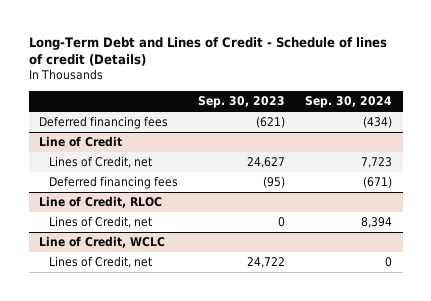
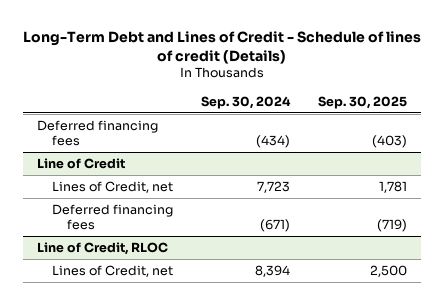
- | Sep. 30, 2023 | Sep. 30, 2024
+ | Sep. 30, 2024 | Sep. 30, 2025
- Line of Credit, WCLC
- Lines of Credit, net | 24,722 | 0

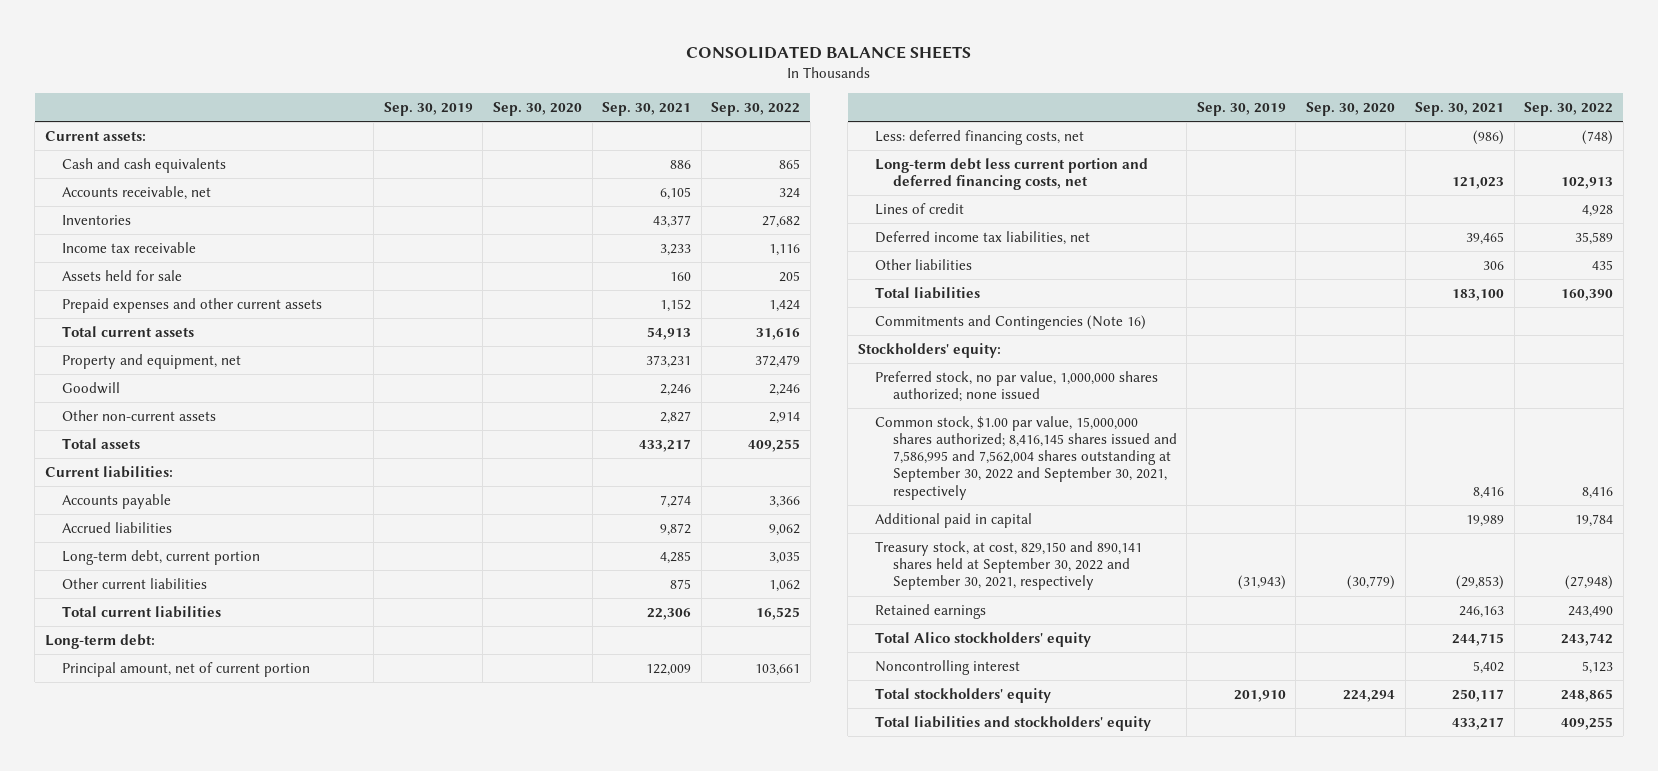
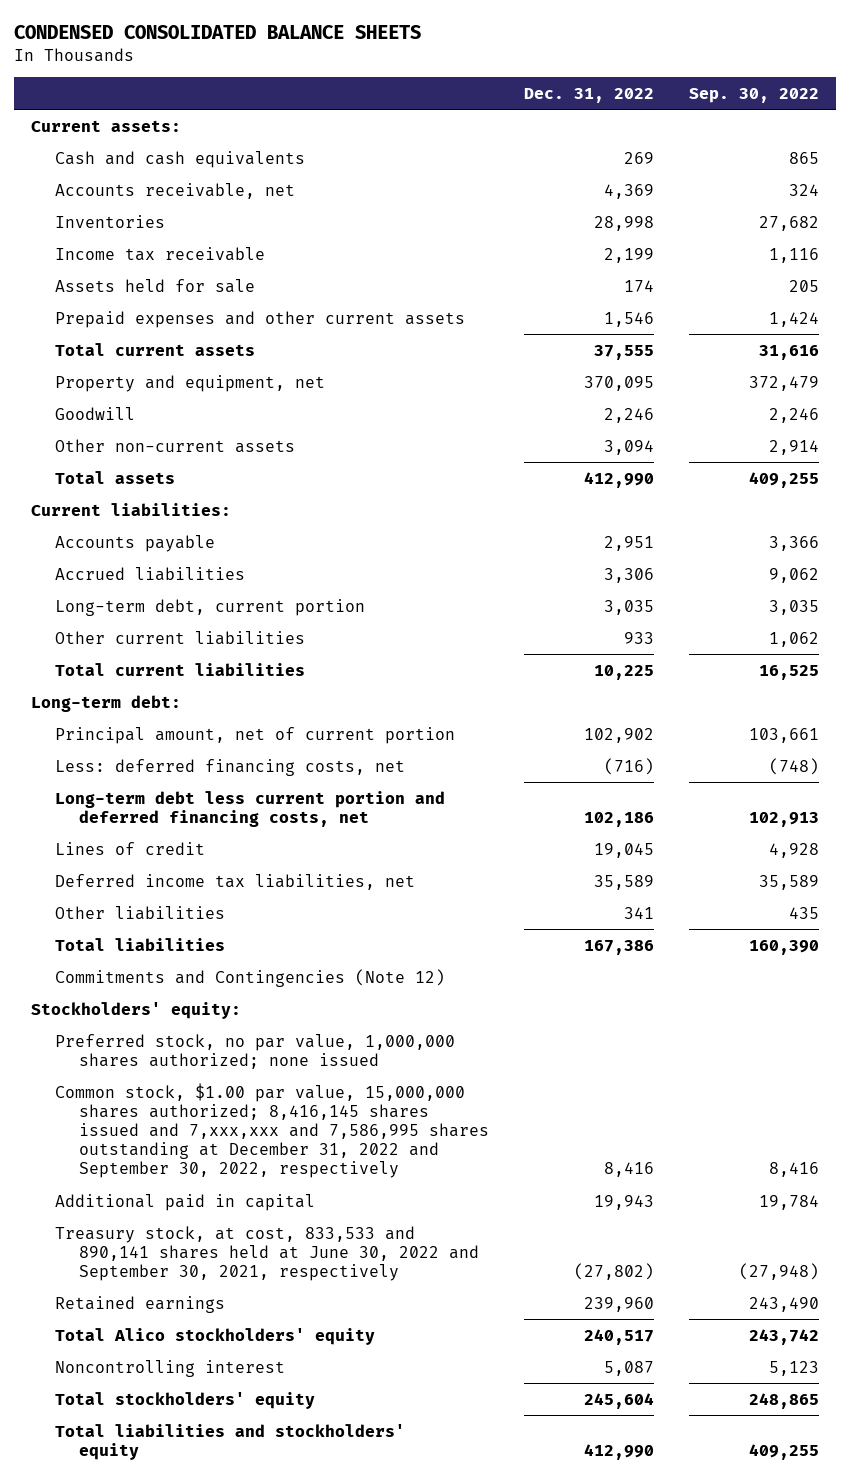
- CONSOLIDATED BALANCE SHEETS
+ CONDENSED CONSOLIDATED BALANCE SHEETS
- | Sep. 30, 2019 | Sep. 30, 2020 | Sep. 30, 2021 | Sep. 30, 2022
+ | Dec. 31, 2022 | Sep. 30, 2022
- Commitments and Contingencies (Note 16)
+ Commitments and Contingencies (Note 12)
- Common stock, $1.00 par value, 15,000,000 shares authorized; 8,416,145 shares issued and 7,586,995 and 7,562,004 shares outstanding at September 30, 2022 and September 30, 2021, respectively | | | 8,416 | 8,416
+ Common stock, $1.00 par value, 15,000,000 shares authorized; 8,416,145 shares issued and 7,xxx,xxx and 7,586,995 shares outstanding at December 31, 2022 and September 30, 2022, respectively | 8,416 | 8,416
- Treasury stock, at cost, 829,150 and 890,141 shares held at September 30, 2022 and September 30, 2021, respectively | (31,943) | (30,779) | (29,853) | (27,948)
+ Treasury stock, at cost, 833,533 and 890,141 shares held at June 30, 2022 and September 30, 2021, respectively | (27,802) | (27,948)

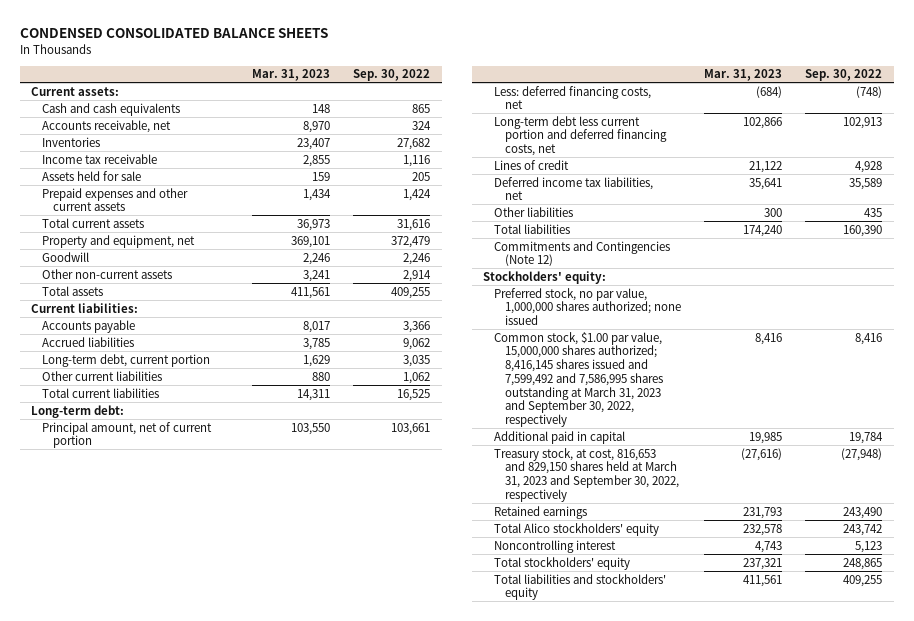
- | Dec. 31, 2022 | Sep. 30, 2022
+ | Mar. 31, 2023 | Sep. 30, 2022
- Common stock, $1.00 par value, 15,000,000 shares authorized; 8,416,145 shares issued and 7,xxx,xxx and 7,586,995 shares outstanding at December 31, 2022 and September 30, 2022, respectively | 8,416 | 8,416
+ Common stock, $1.00 par value, 15,000,000 shares authorized; 8,416,145 shares issued and 7,599,492 and 7,586,995 shares outstanding at March 31, 2023 and September 30, 2022, respectively | 8,416 | 8,416
- Treasury stock, at cost, 833,533 and 890,141 shares held at June 30, 2022 and September 30, 2021, respectively | (27,802) | (27,948)
+ Treasury stock, at cost, 816,653 and 829,150 shares held at March 31, 2023 and September 30, 2022, respectively | (27,616) | (27,948)

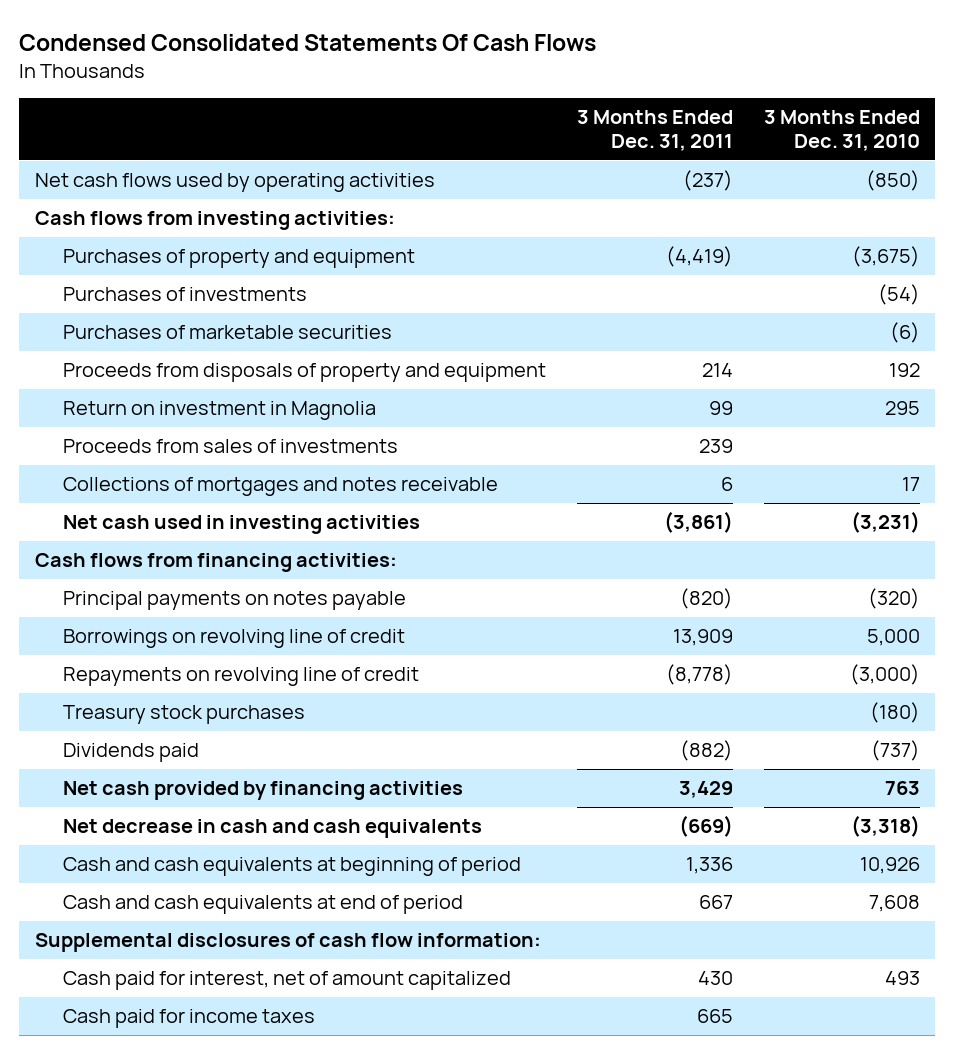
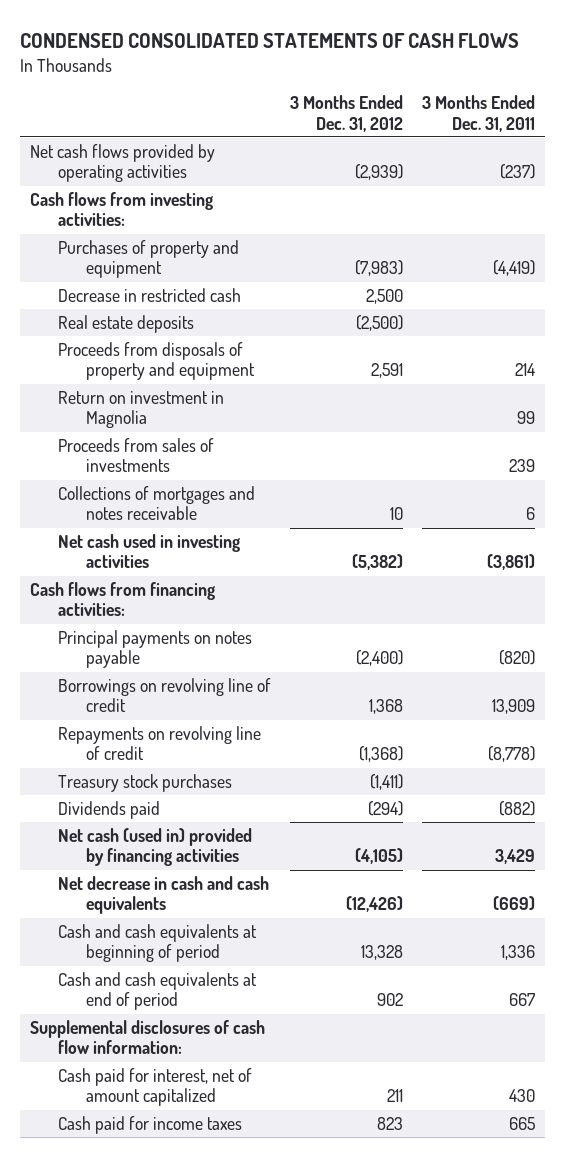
- Condensed Consolidated Statements Of Cash Flows
+ CONDENSED CONSOLIDATED STATEMENTS OF CASH FLOWS
- | 3 Months Ended Dec. 31, 2011 | 3 Months Ended Dec. 31, 2010
+ | 3 Months Ended Dec. 31, 2012 | 3 Months Ended Dec. 31, 2011
- Net cash flows used by operating activities | (237) | (850)
+ Net cash flows provided by operating activities | (2,939) | (237)
- Purchases of investments | | (54)
- Purchases of marketable securities | | (6)
+ Decrease in restricted cash | 2,500 |
+ Real estate deposits | (2,500) |
- Net cash provided by financing activities | 3,429 | 763
+ Net cash (used in) provided by financing activities | (4,105) | 3,429

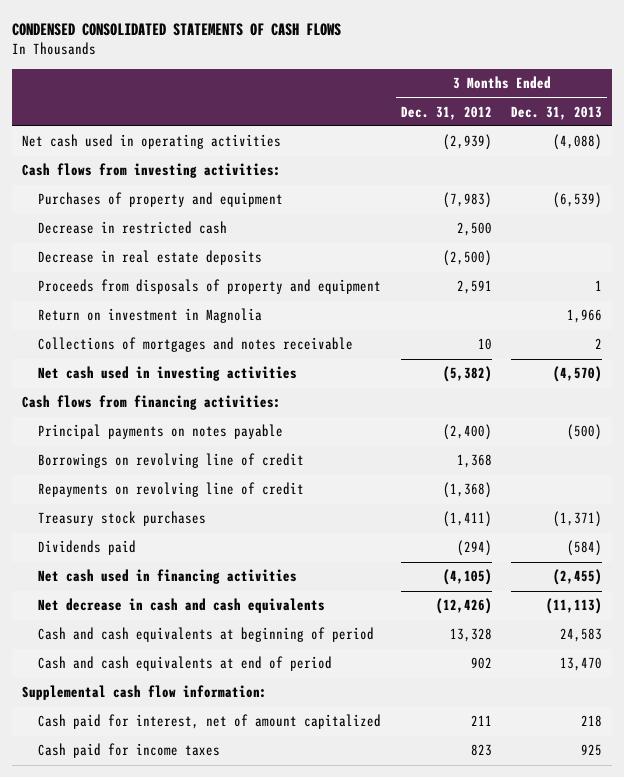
- | 3 Months Ended Dec. 31, 2012 | 3 Months Ended Dec. 31, 2011
+ | 3 Months Ended Dec. 31, 2012 | 3 Months Ended Dec. 31, 2013
- Net cash flows provided by operating activities | (2,939) | (237)
+ Net cash used in operating activities | (2,939) | (4,088)
- Real estate deposits | (2,500) |
+ Decrease in real estate deposits | (2,500) |
- Proceeds from sales of investments | | 239
- Net cash (used in) provided by financing activities | (4,105) | 3,429
+ Net cash used in financing activities | (4,105) | (2,455)
- Supplemental disclosures of cash flow information:
+ Supplemental cash flow information:

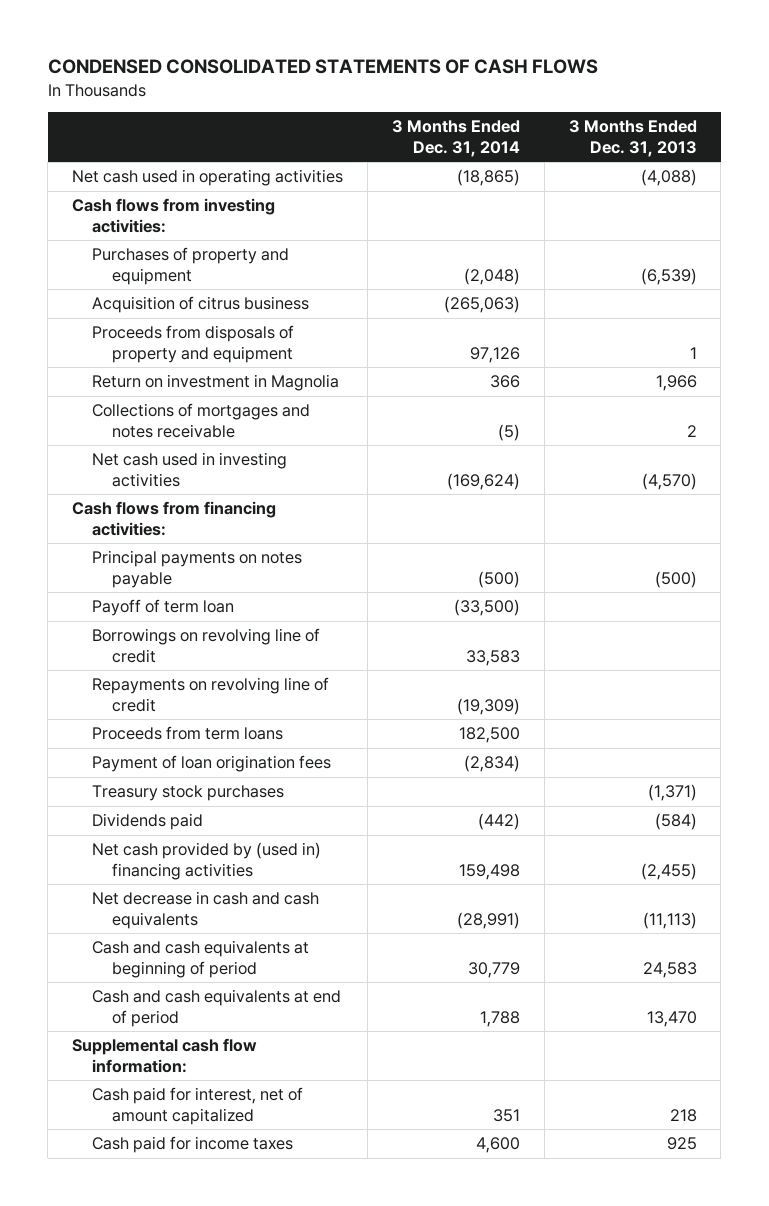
- | 3 Months Ended Dec. 31, 2012 | 3 Months Ended Dec. 31, 2013
+ | 3 Months Ended Dec. 31, 2014 | 3 Months Ended Dec. 31, 2013
- Decrease in restricted cash | 2,500 |
- Decrease in real estate deposits | (2,500) |
+ Acquisition of citrus business | (265,063) |
+ Payoff of term loan | (33,500) |
+ Proceeds from term loans | 182,500 |
+ Payment of loan origination fees | (2,834) |
- Net cash used in financing activities | (4,105) | (2,455)
+ Net cash provided by (used in) financing activities | 159,498 | (2,455)

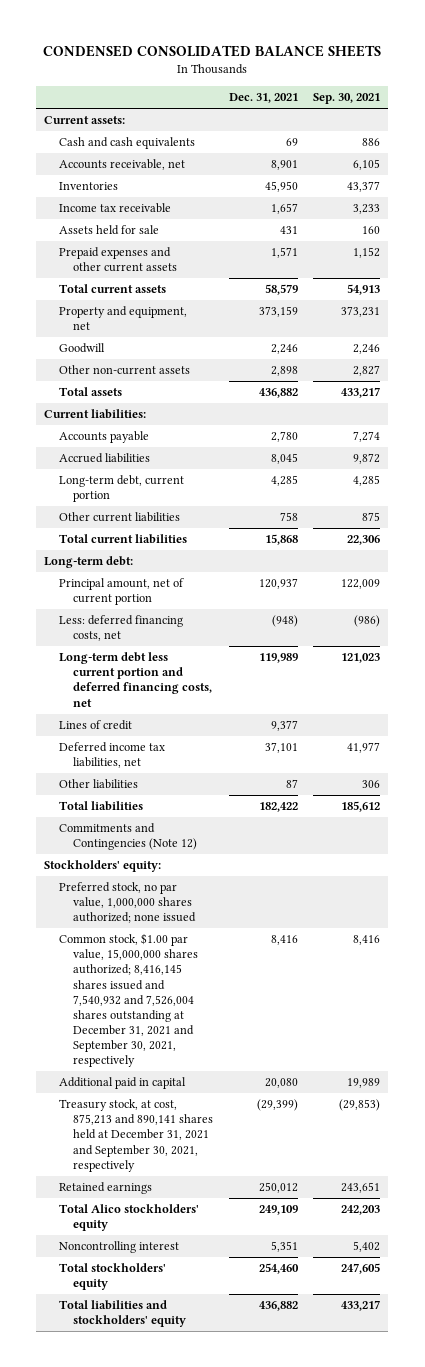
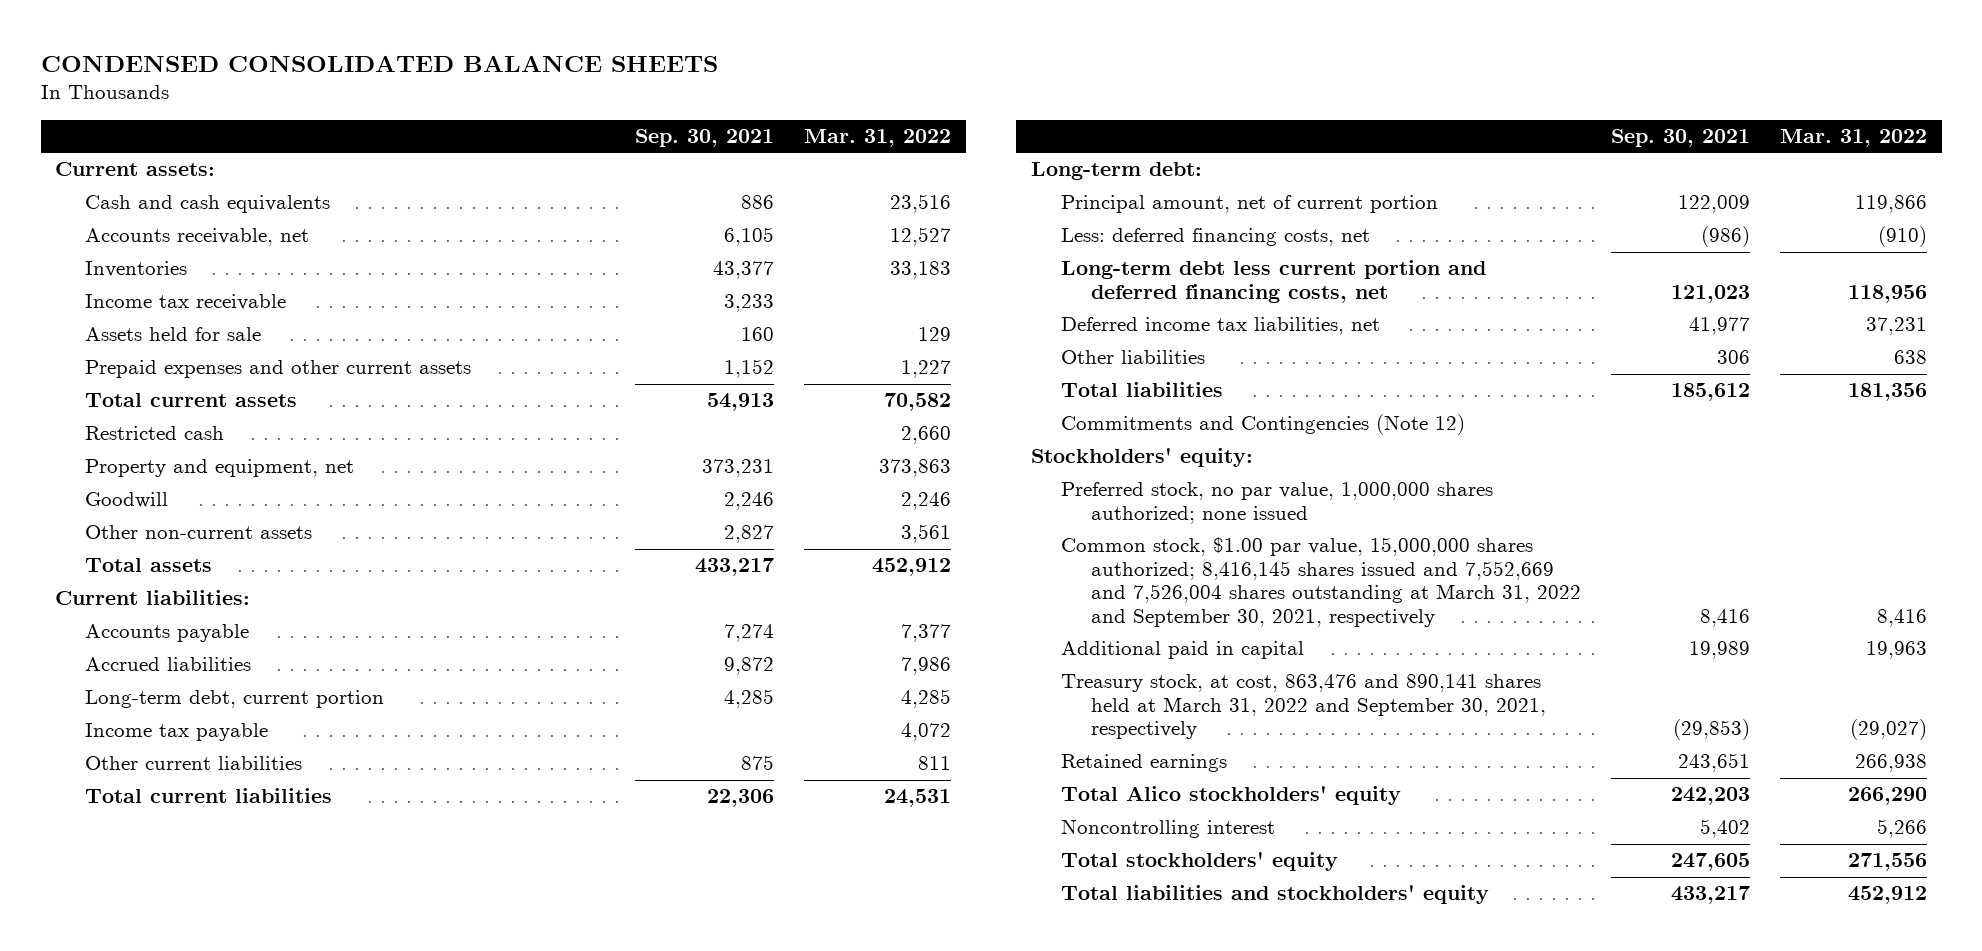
- | Dec. 31, 2021 | Sep. 30, 2021
+ | Sep. 30, 2021 | Mar. 31, 2022
+ Restricted cash | | 2,660
+ Income tax payable | | 4,072
- Lines of credit | 9,377 |
- Common stock, $1.00 par value, 15,000,000 shares authorized; 8,416,145 shares issued and 7,540,932 and 7,526,004 shares outstanding at December 31, 2021 and September 30, 2021, respectively | 8,416 | 8,416
+ Common stock, $1.00 par value, 15,000,000 shares authorized; 8,416,145 shares issued and 7,552,669 and 7,526,004 shares outstanding at March 31, 2022 and September 30, 2021, respectively | 8,416 | 8,416
- Treasury stock, at cost, 875,213 and 890,141 shares held at December 31, 2021 and September 30, 2021, respectively | (29,399) | (29,853)
+ Treasury stock, at cost, 863,476 and 890,141 shares held at March 31, 2022 and September 30, 2021, respectively | (29,853) | (29,027)

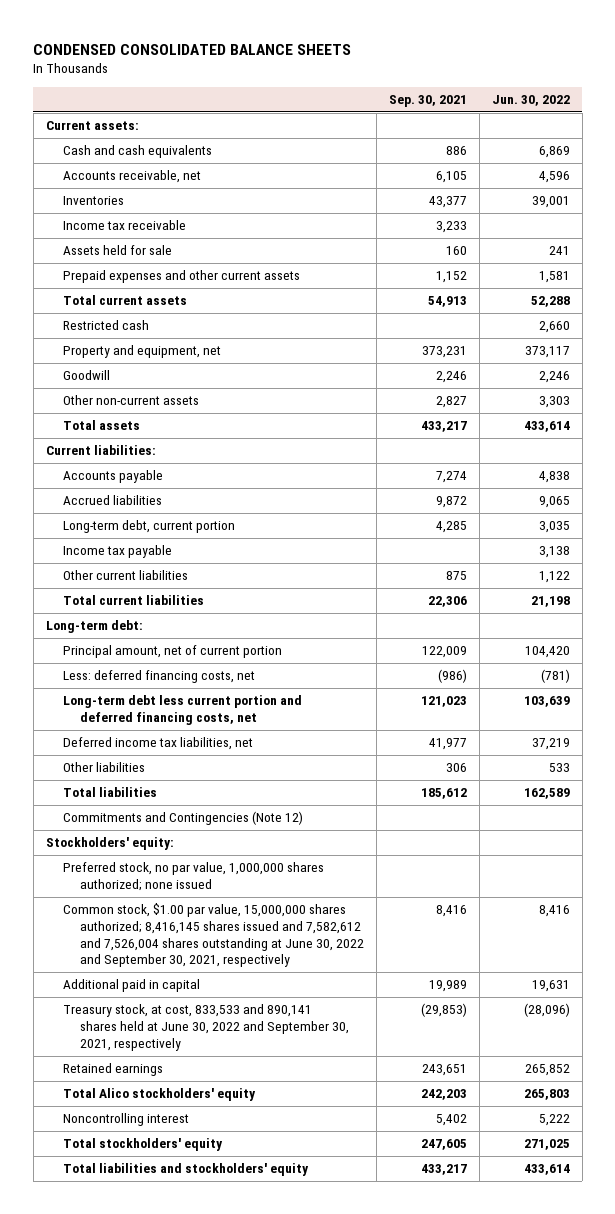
- | Sep. 30, 2021 | Mar. 31, 2022
+ | Sep. 30, 2021 | Jun. 30, 2022
- Common stock, $1.00 par value, 15,000,000 shares authorized; 8,416,145 shares issued and 7,552,669 and 7,526,004 shares outstanding at March 31, 2022 and September 30, 2021, respectively | 8,416 | 8,416
+ Common stock, $1.00 par value, 15,000,000 shares authorized; 8,416,145 shares issued and 7,582,612 and 7,526,004 shares outstanding at June 30, 2022 and September 30, 2021, respectively | 8,416 | 8,416
- Treasury stock, at cost, 863,476 and 890,141 shares held at March 31, 2022 and September 30, 2021, respectively | (29,853) | (29,027)
+ Treasury stock, at cost, 833,533 and 890,141 shares held at June 30, 2022 and September 30, 2021, respectively | (29,853) | (28,096)

